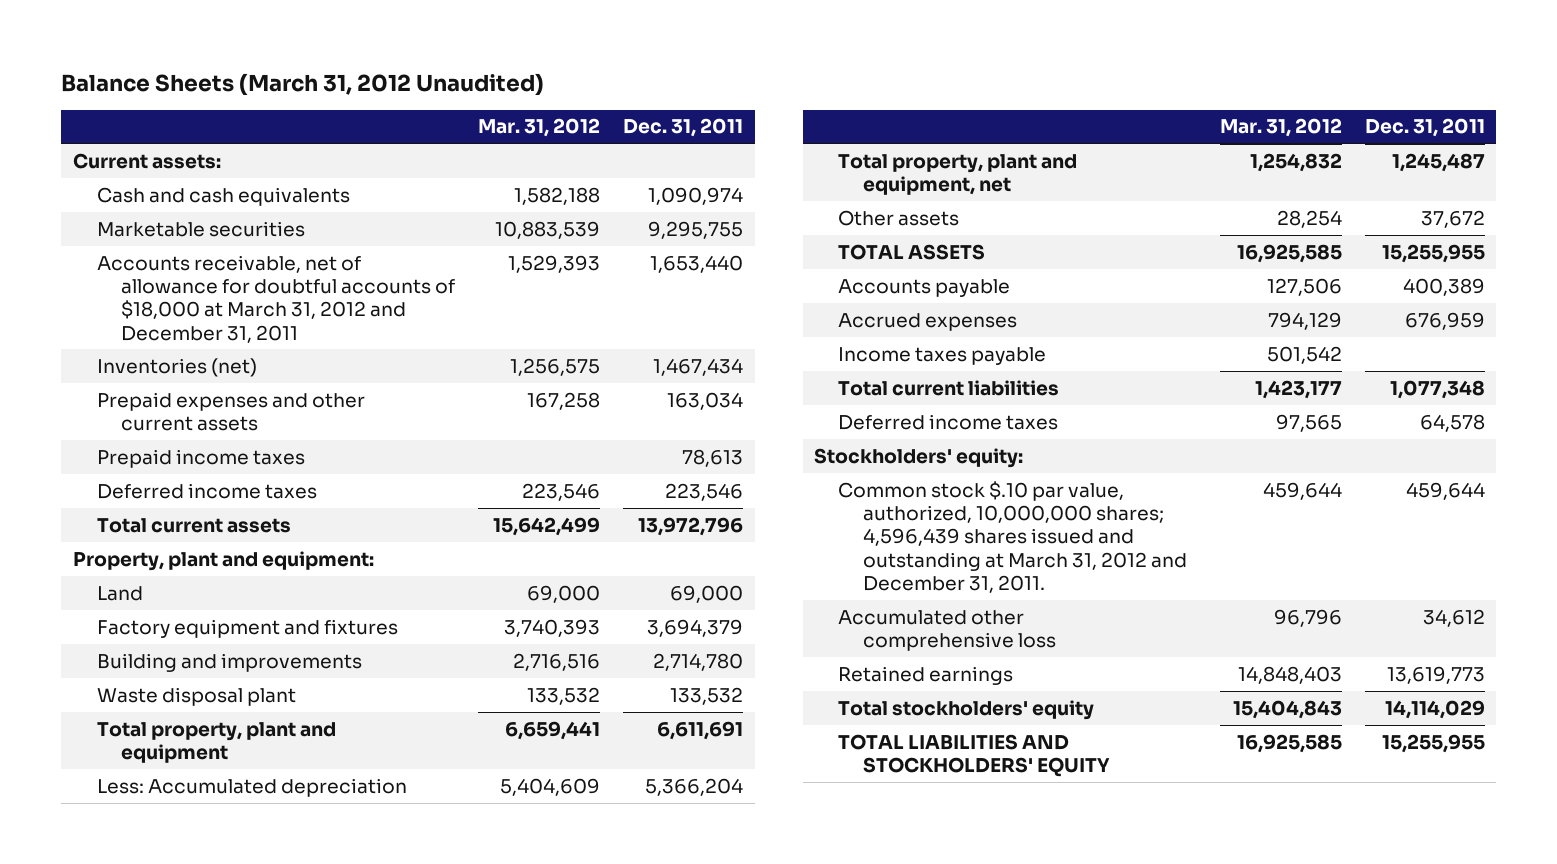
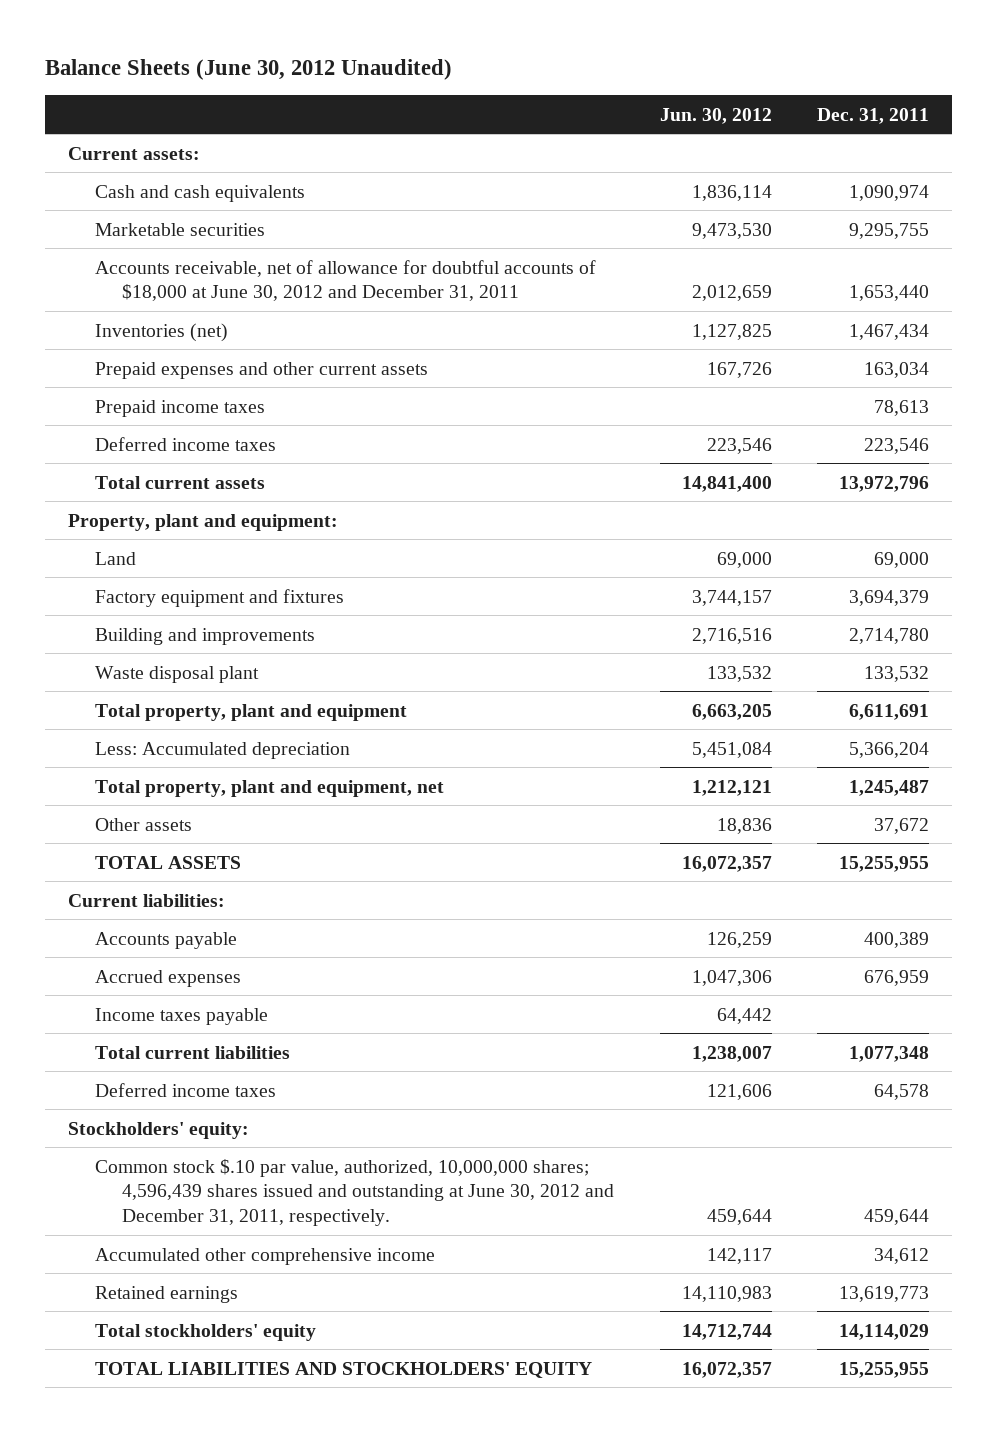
- Balance Sheets (March 31, 2012 Unaudited)
+ Balance Sheets (June 30, 2012 Unaudited)
- | Mar. 31, 2012 | Dec. 31, 2011
+ | Jun. 30, 2012 | Dec. 31, 2011
- Accounts receivable, net of allowance for doubtful accounts of $18,000 at March 31, 2012 and December 31, 2011 | 1,529,393 | 1,653,440
+ Accounts receivable, net of allowance for doubtful accounts of $18,000 at June 30, 2012 and December 31, 2011 | 2,012,659 | 1,653,440
+ Current liabilities:
- Common stock $.10 par value, authorized, 10,000,000 shares; 4,596,439 shares issued and outstanding at March 31, 2012 and December 31, 2011. | 459,644 | 459,644
- Accumulated other comprehensive loss | 96,796 | 34,612
+ Common stock $.10 par value, authorized, 10,000,000 shares; 4,596,439 shares issued and outstanding at June 30, 2012 and December 31, 2011, respectively. | 459,644 | 459,644
+ Accumulated other comprehensive income | 142,117 | 34,612

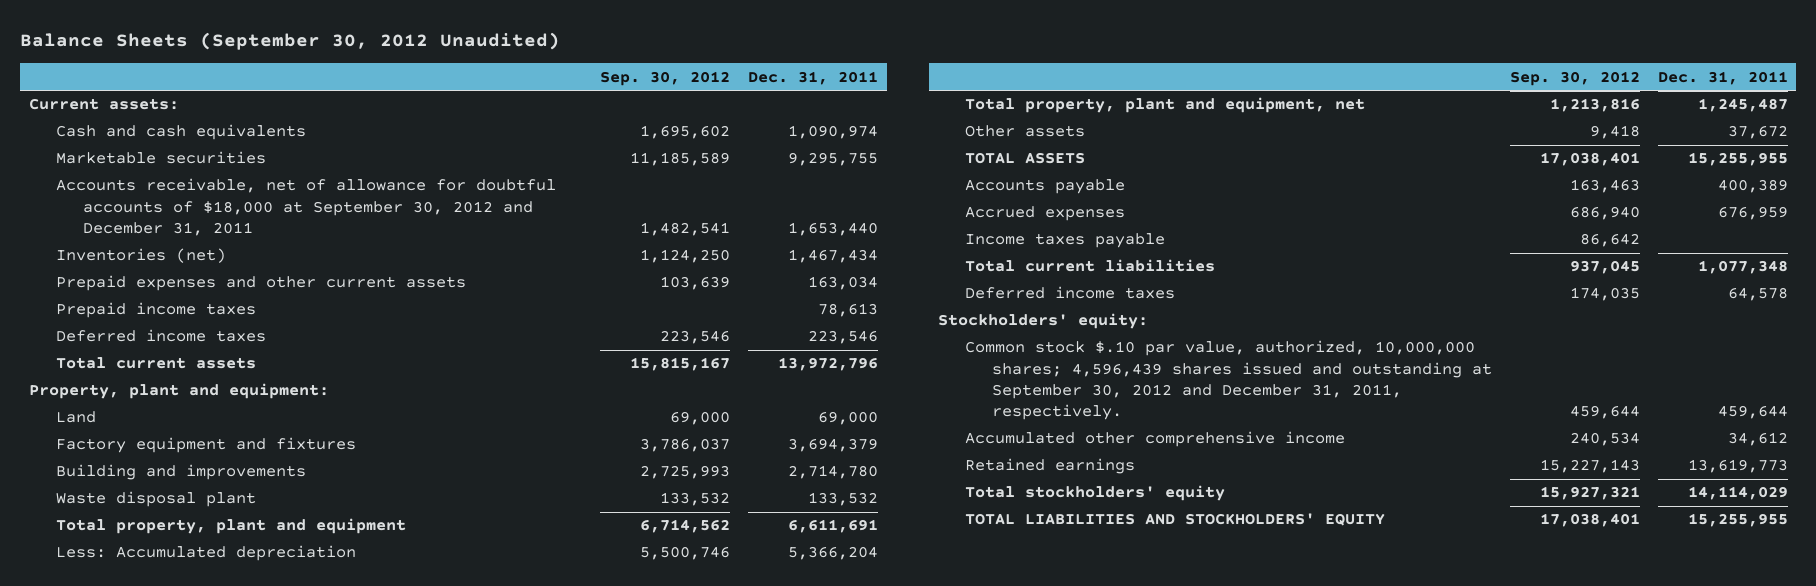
- Balance Sheets (June 30, 2012 Unaudited)
+ Balance Sheets (September 30, 2012 Unaudited)
- | Jun. 30, 2012 | Dec. 31, 2011
+ | Sep. 30, 2012 | Dec. 31, 2011
- Accounts receivable, net of allowance for doubtful accounts of $18,000 at June 30, 2012 and December 31, 2011 | 2,012,659 | 1,653,440
+ Accounts receivable, net of allowance for doubtful accounts of $18,000 at September 30, 2012 and December 31, 2011 | 1,482,541 | 1,653,440
- Current liabilities:
- Common stock $.10 par value, authorized, 10,000,000 shares; 4,596,439 shares issued and outstanding at June 30, 2012 and December 31, 2011, respectively. | 459,644 | 459,644
+ Common stock $.10 par value, authorized, 10,000,000 shares; 4,596,439 shares issued and outstanding at September 30, 2012 and December 31, 2011, respectively. | 459,644 | 459,644

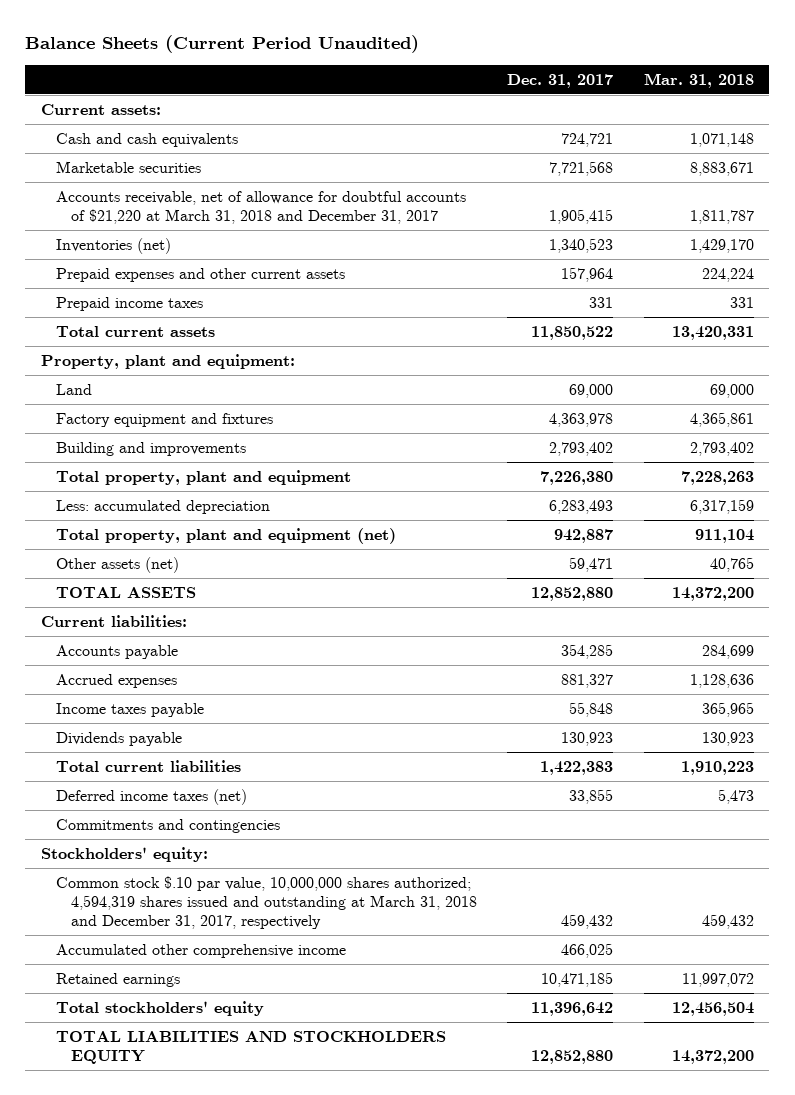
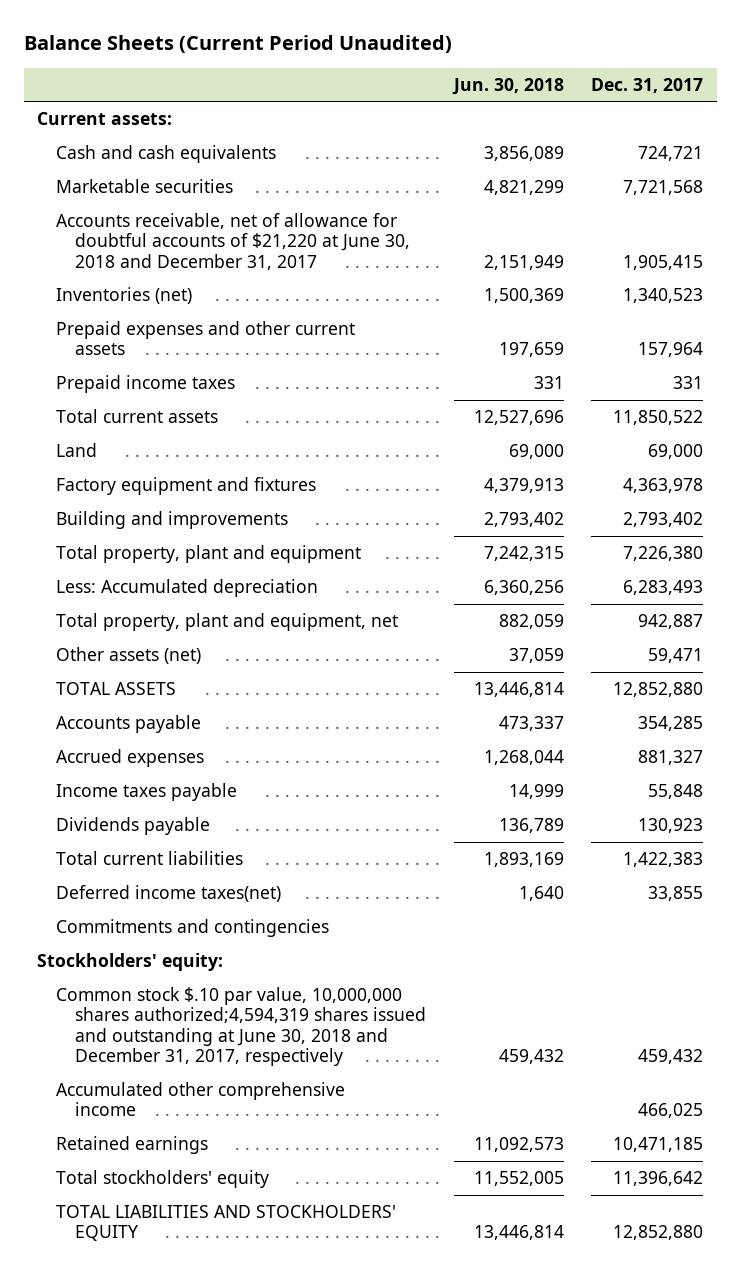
- | Dec. 31, 2017 | Mar. 31, 2018
+ | Jun. 30, 2018 | Dec. 31, 2017
- Accounts receivable, net of allowance for doubtful accounts of $21,220 at March 31, 2018 and December 31, 2017 | 1,905,415 | 1,811,787
+ Accounts receivable, net of allowance for doubtful accounts of $21,220 at June 30, 2018 and December 31, 2017 | 2,151,949 | 1,905,415
- Property, plant and equipment:
- Less: accumulated depreciation | 6,283,493 | 6,317,159
- Total property, plant and equipment (net) | 942,887 | 911,104
+ Less: Accumulated depreciation | 6,360,256 | 6,283,493
+ Total property, plant and equipment, net | 882,059 | 942,887
- Current liabilities:
- Deferred income taxes (net) | 33,855 | 5,473
+ Deferred income taxes(net) | 1,640 | 33,855
- Common stock $.10 par value, 10,000,000 shares authorized; 4,594,319 shares issued and outstanding at March 31, 2018 and December 31, 2017, respectively | 459,432 | 459,432
+ Common stock $.10 par value, 10,000,000 shares authorized;4,594,319 shares issued and outstanding at June 30, 2018 and December 31, 2017, respectively | 459,432 | 459,432
- TOTAL LIABILITIES AND STOCKHOLDERS EQUITY | 12,852,880 | 14,372,200
+ TOTAL LIABILITIES AND STOCKHOLDERS' EQUITY | 13,446,814 | 12,852,880

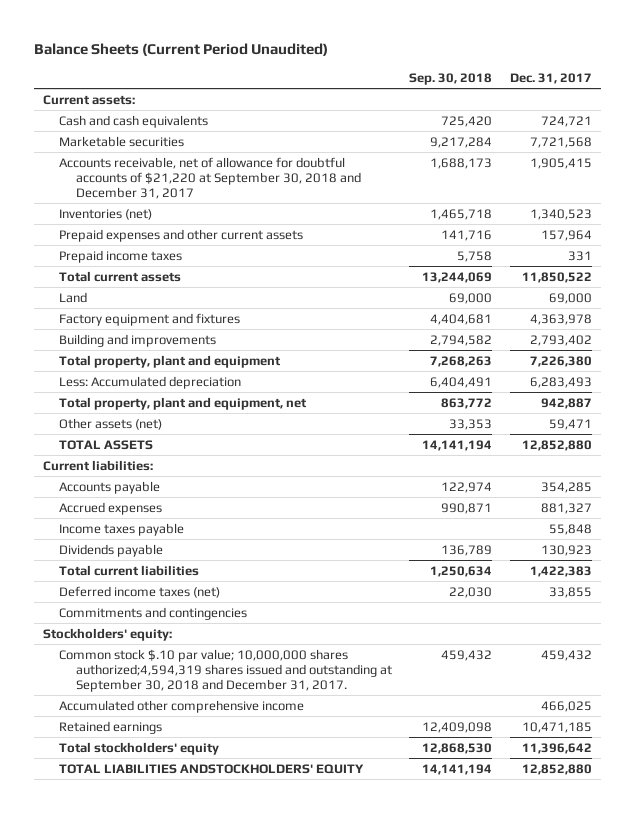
- | Jun. 30, 2018 | Dec. 31, 2017
+ | Sep. 30, 2018 | Dec. 31, 2017
- Accounts receivable, net of allowance for doubtful accounts of $21,220 at June 30, 2018 and December 31, 2017 | 2,151,949 | 1,905,415
+ Accounts receivable, net of allowance for doubtful accounts of $21,220 at September 30, 2018 and December 31, 2017 | 1,688,173 | 1,905,415
+ Current liabilities:
- Deferred income taxes(net) | 1,640 | 33,855
+ Deferred income taxes (net) | 22,030 | 33,855
- Common stock $.10 par value, 10,000,000 shares authorized;4,594,319 shares issued and outstanding at June 30, 2018 and December 31, 2017, respectively | 459,432 | 459,432
+ Common stock $.10 par value; 10,000,000 shares authorized;4,594,319 shares issued and outstanding at September 30, 2018 and December 31, 2017. | 459,432 | 459,432
- TOTAL LIABILITIES AND STOCKHOLDERS' EQUITY | 13,446,814 | 12,852,880
+ TOTAL LIABILITIES ANDSTOCKHOLDERS' EQUITY | 14,141,194 | 12,852,880

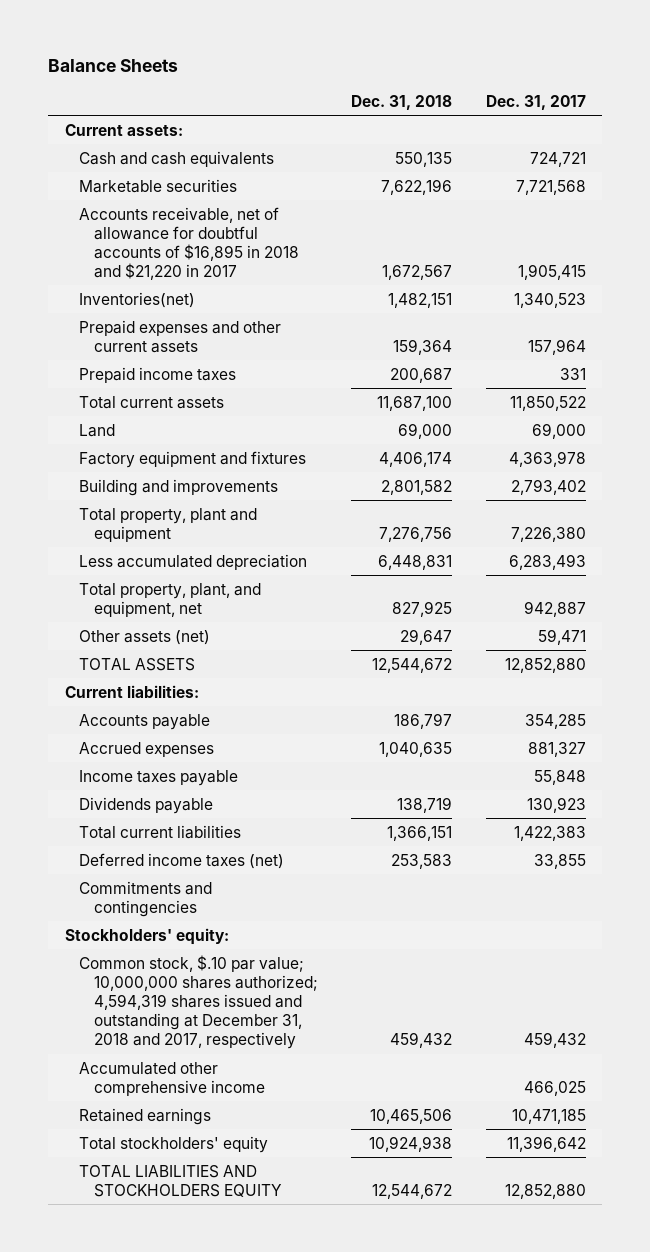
- Balance Sheets (Current Period Unaudited)
+ Balance Sheets
- | Sep. 30, 2018 | Dec. 31, 2017
+ | Dec. 31, 2018 | Dec. 31, 2017
- Accounts receivable, net of allowance for doubtful accounts of $21,220 at September 30, 2018 and December 31, 2017 | 1,688,173 | 1,905,415
- Inventories (net) | 1,465,718 | 1,340,523
+ Accounts receivable, net of allowance for doubtful accounts of $16,895 in 2018 and $21,220 in 2017 | 1,672,567 | 1,905,415
+ Inventories(net) | 1,482,151 | 1,340,523
- Less: Accumulated depreciation | 6,404,491 | 6,283,493
- Total property, plant and equipment, net | 863,772 | 942,887
+ Less accumulated depreciation | 6,448,831 | 6,283,493
+ Total property, plant, and equipment, net | 827,925 | 942,887
- Common stock $.10 par value; 10,000,000 shares authorized;4,594,319 shares issued and outstanding at September 30, 2018 and December 31, 2017. | 459,432 | 459,432
+ Common stock, $.10 par value; 10,000,000 shares authorized; 4,594,319 shares issued and outstanding at December 31, 2018 and 2017, respectively | 459,432 | 459,432
- TOTAL LIABILITIES ANDSTOCKHOLDERS' EQUITY | 14,141,194 | 12,852,880
+ TOTAL LIABILITIES AND STOCKHOLDERS EQUITY | 12,544,672 | 12,852,880

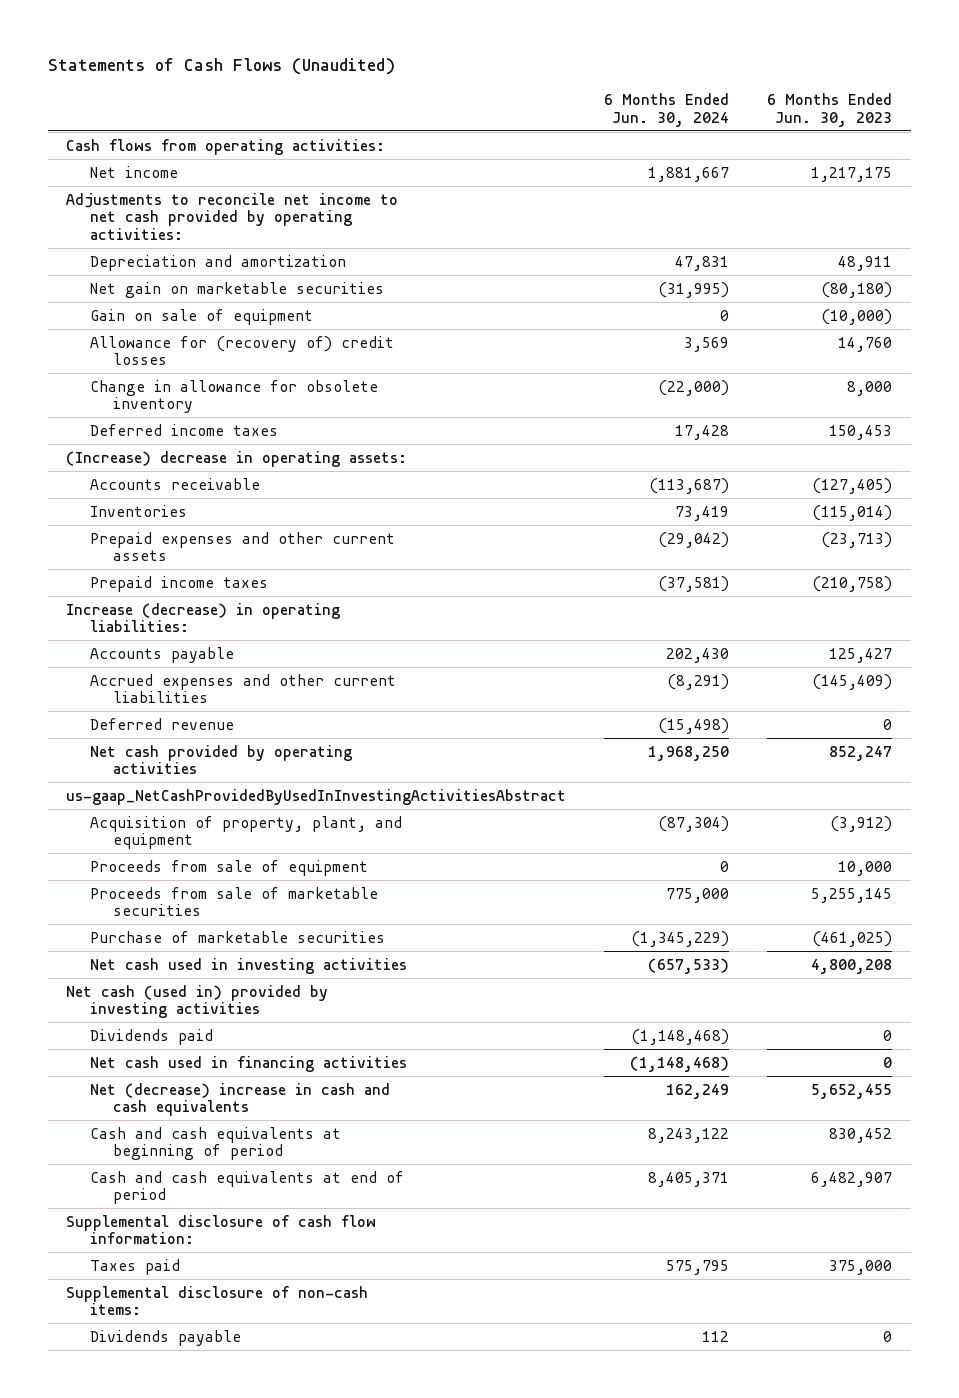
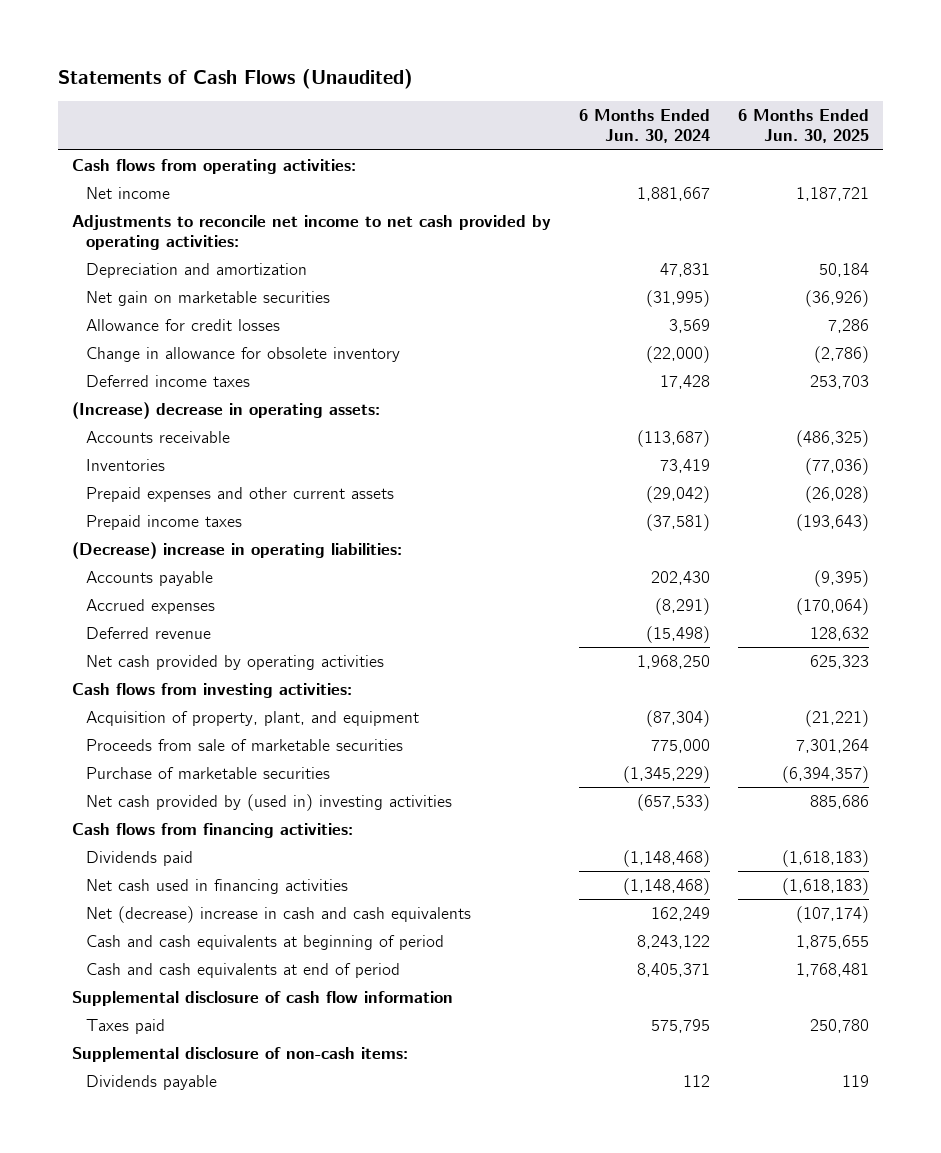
- | 6 Months Ended Jun. 30, 2024 | 6 Months Ended Jun. 30, 2023
+ | 6 Months Ended Jun. 30, 2024 | 6 Months Ended Jun. 30, 2025
- Gain on sale of equipment | 0 | (10,000)
- Allowance for (recovery of) credit losses | 3,569 | 14,760
+ Allowance for credit losses | 3,569 | 7,286
- Increase (decrease) in operating liabilities:
+ (Decrease) increase in operating liabilities:
- Accrued expenses and other current liabilities | (8,291) | (145,409)
+ Accrued expenses | (8,291) | (170,064)
- us-gaap_NetCashProvidedByUsedInInvestingActivitiesAbstract
+ Cash flows from investing activities:
- Proceeds from sale of equipment | 0 | 10,000
- Net cash used in investing activities | (657,533) | 4,800,208
- Net cash (used in) provided by investing activities
+ Net cash provided by (used in) investing activities | (657,533) | 885,686
+ Cash flows from financing activities:
- Supplemental disclosure of cash flow information:
+ Supplemental disclosure of cash flow information

